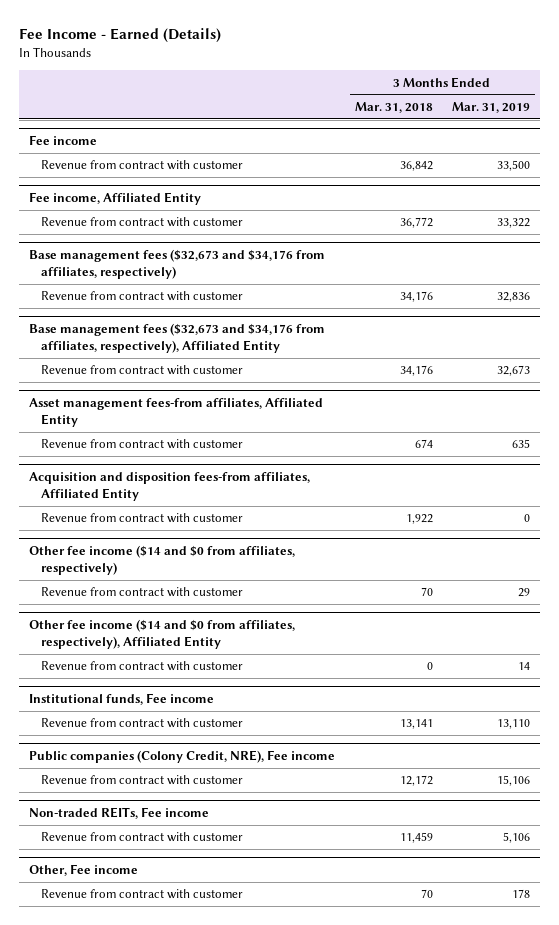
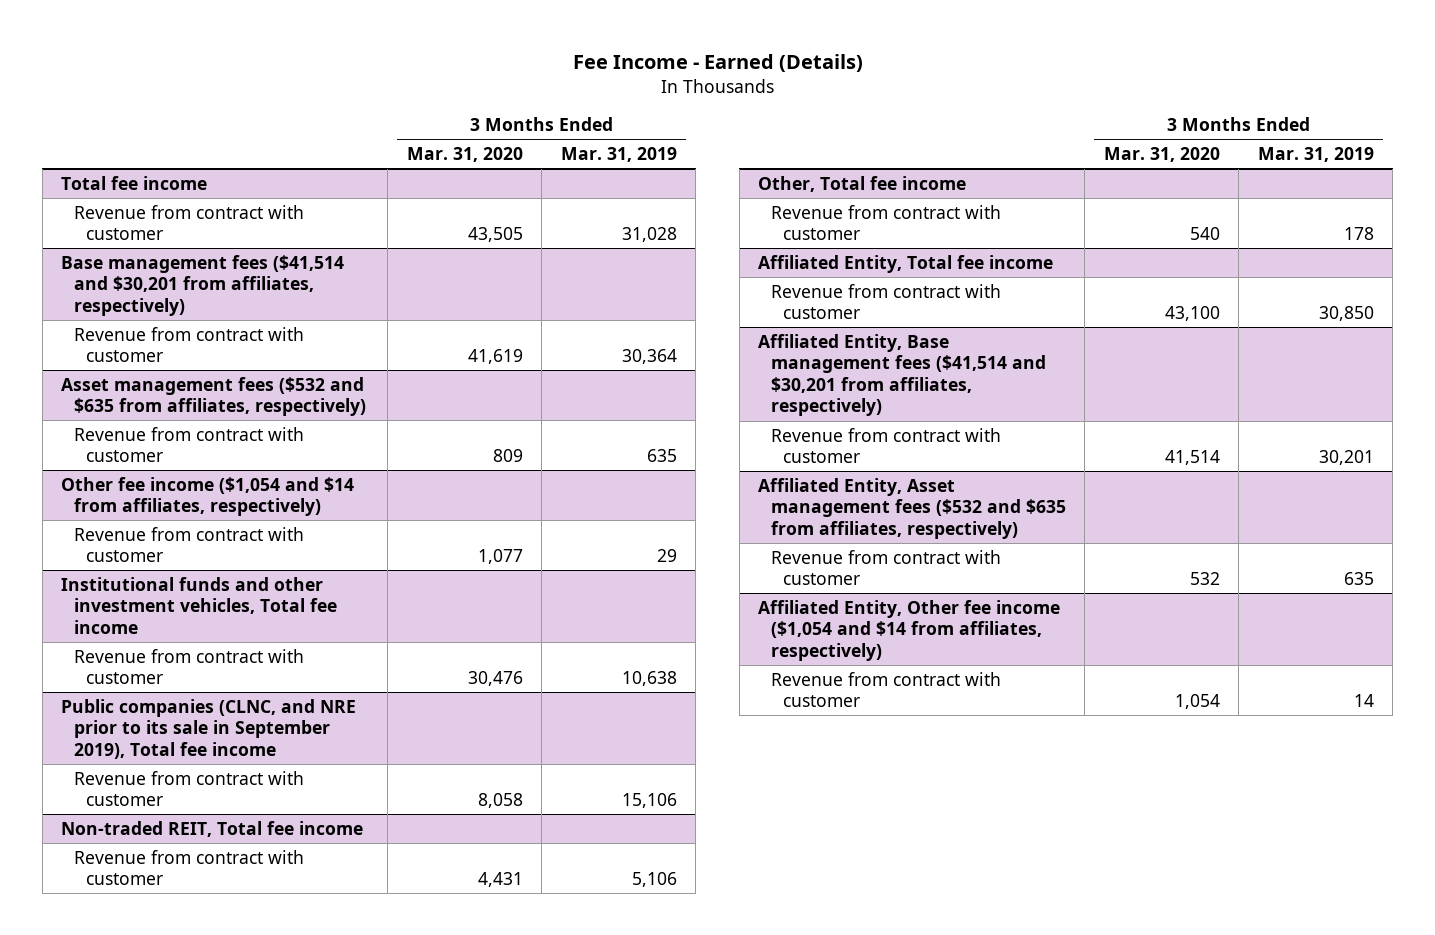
- | 3 Months Ended Mar. 31, 2018 | 3 Months Ended Mar. 31, 2019
+ | 3 Months Ended Mar. 31, 2020 | 3 Months Ended Mar. 31, 2019
- Fee income
- Revenue from contract with customer | 36,842 | 33,500
- Fee income, Affiliated Entity
- Revenue from contract with customer | 36,772 | 33,322
- Base management fees ($32,673 and $34,176 from affiliates, respectively)
- Revenue from contract with customer | 34,176 | 32,836
- Base management fees ($32,673 and $34,176 from affiliates, respectively), Affiliated Entity
- Revenue from contract with customer | 34,176 | 32,673
- Asset management fees-from affiliates, Affiliated Entity
+ Total fee income
+ Revenue from contract with customer | 43,505 | 31,028
+ Base management fees ($41,514 and $30,201 from affiliates, respectively)
+ Revenue from contract with customer | 41,619 | 30,364
+ Asset management fees ($532 and $635 from affiliates, respectively)
- Acquisition and disposition fees-from affiliates, Affiliated Entity
- Revenue from contract with customer | 1,922 | 0
- Other fee income ($14 and $0 from affiliates, respectively)
+ Other fee income ($1,054 and $14 from affiliates, respectively)
- Other fee income ($14 and $0 from affiliates, respectively), Affiliated Entity
- Revenue from contract with customer | 0 | 14
- Institutional funds, Fee income
- Revenue from contract with customer | 13,141 | 13,110
- Public companies (Colony Credit, NRE), Fee income
+ Institutional funds and other investment vehicles, Total fee income
+ Revenue from contract with customer | 30,476 | 10,638
+ Public companies (CLNC, and NRE prior to its sale in September 2019), Total fee income
- Non-traded REITs, Fee income
+ Non-traded REIT, Total fee income
- Other, Fee income
+ Other, Total fee income
+ Affiliated Entity, Total fee income
+ Revenue from contract with customer | 43,100 | 30,850
+ Affiliated Entity, Base management fees ($41,514 and $30,201 from affiliates, respectively)
+ Revenue from contract with customer | 41,514 | 30,201
+ Affiliated Entity, Asset management fees ($532 and $635 from affiliates, respectively)
+ Revenue from contract with customer | 532 | 635
+ Affiliated Entity, Other fee income ($1,054 and $14 from affiliates, respectively)
+ Revenue from contract with customer | 1,054 | 14

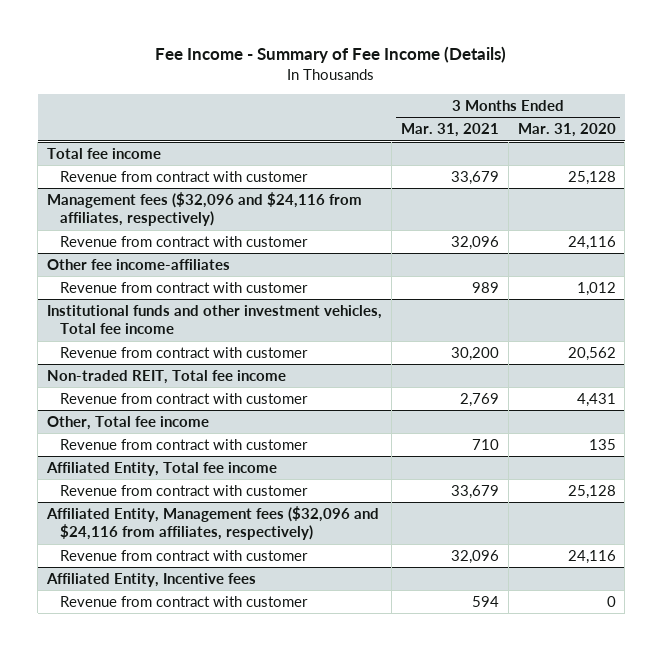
- Fee Income - Earned (Details)
+ Fee Income - Summary of Fee Income (Details)
- | 3 Months Ended Mar. 31, 2020 | 3 Months Ended Mar. 31, 2019
+ | 3 Months Ended Mar. 31, 2021 | 3 Months Ended Mar. 31, 2020
@ Total fee income
- Revenue from contract with customer | 43,505 | 31,028
- Base management fees ($41,514 and $30,201 from affiliates, respectively)
- Revenue from contract with customer | 41,619 | 30,364
- Asset management fees ($532 and $635 from affiliates, respectively)
- Revenue from contract with customer | 809 | 635
- Other fee income ($1,054 and $14 from affiliates, respectively)
- Revenue from contract with customer | 1,077 | 29
@ Total fee income
+ Revenue from contract with customer | 33,679 | 25,128
+ Management fees ($32,096 and $24,116 from affiliates, respectively)
+ Revenue from contract with customer | 32,096 | 24,116
+ Other fee income-affiliates
+ Revenue from contract with customer | 989 | 1,012
@ Institutional funds and other investment vehicles, Total fee income
- Revenue from contract with customer | 30,476 | 10,638
- Public companies (CLNC, and NRE prior to its sale in September 2019), Total fee income
- Revenue from contract with customer | 8,058 | 15,106
@ Institutional funds and other investment vehicles, Total fee income
+ Revenue from contract with customer | 30,200 | 20,562
@ Other, Total fee income
- Revenue from contract with customer | 540 | 178
+ Revenue from contract with customer | 710 | 135
@ Affiliated Entity, Total fee income
- Revenue from contract with customer | 43,100 | 30,850
- Affiliated Entity, Base management fees ($41,514 and $30,201 from affiliates, respectively)
- Revenue from contract with customer | 41,514 | 30,201
- Affiliated Entity, Asset management fees ($532 and $635 from affiliates, respectively)
- Revenue from contract with customer | 532 | 635
- Affiliated Entity, Other fee income ($1,054 and $14 from affiliates, respectively)
- Revenue from contract with customer | 1,054 | 14
@ Affiliated Entity, Total fee income
+ Revenue from contract with customer | 33,679 | 25,128
+ Affiliated Entity, Management fees ($32,096 and $24,116 from affiliates, respectively)
+ Revenue from contract with customer | 32,096 | 24,116
+ Affiliated Entity, Incentive fees
+ Revenue from contract with customer | 594 | 0

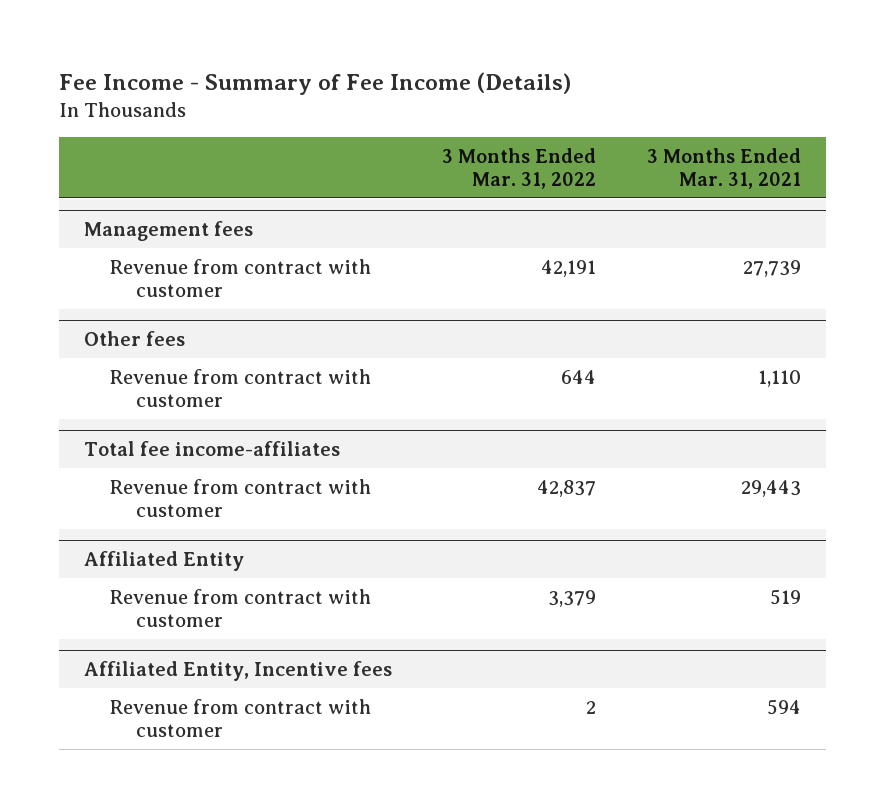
- | 3 Months Ended Mar. 31, 2021 | 3 Months Ended Mar. 31, 2020
+ | 3 Months Ended Mar. 31, 2022 | 3 Months Ended Mar. 31, 2021
- Total fee income
- Revenue from contract with customer | 33,679 | 25,128
- Management fees ($32,096 and $24,116 from affiliates, respectively)
- Revenue from contract with customer | 32,096 | 24,116
- Other fee income-affiliates
- Revenue from contract with customer | 989 | 1,012
- Institutional funds and other investment vehicles, Total fee income
- Revenue from contract with customer | 30,200 | 20,562
- Non-traded REIT, Total fee income
- Revenue from contract with customer | 2,769 | 4,431
- Other, Total fee income
- Revenue from contract with customer | 710 | 135
- Affiliated Entity, Total fee income
- Revenue from contract with customer | 33,679 | 25,128
- Affiliated Entity, Management fees ($32,096 and $24,116 from affiliates, respectively)
- Revenue from contract with customer | 32,096 | 24,116
+ Management fees
+ Revenue from contract with customer | 42,191 | 27,739
+ Other fees
+ Revenue from contract with customer | 644 | 1,110
+ Total fee income-affiliates
+ Revenue from contract with customer | 42,837 | 29,443
+ Affiliated Entity
+ Revenue from contract with customer | 3,379 | 519

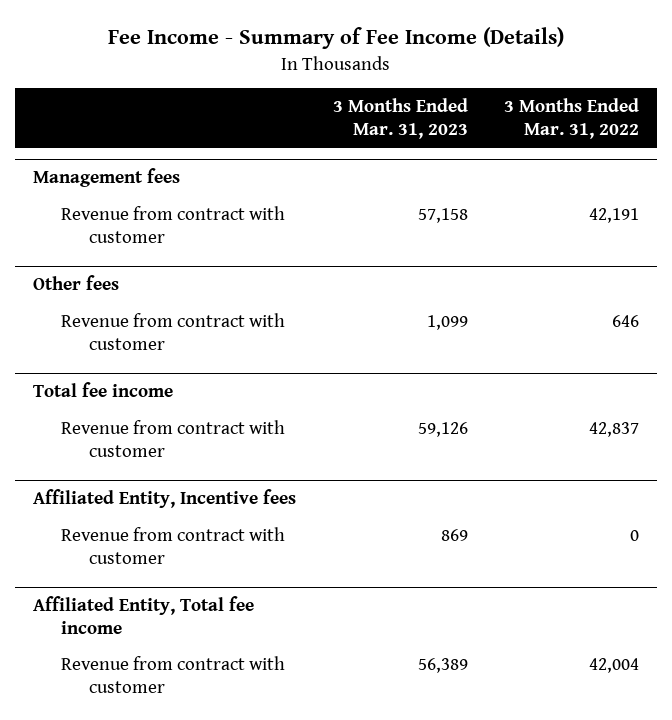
- | 3 Months Ended Mar. 31, 2022 | 3 Months Ended Mar. 31, 2021
+ | 3 Months Ended Mar. 31, 2023 | 3 Months Ended Mar. 31, 2022
@ Other fees
- Revenue from contract with customer | 644 | 1,110
- Total fee income-affiliates
@ Other fees
+ Revenue from contract with customer | 1,099 | 646
+ Total fee income
- Affiliated Entity
- Revenue from contract with customer | 3,379 | 519
@ Affiliated Entity, Incentive fees
- Revenue from contract with customer | 2 | 594
+ Revenue from contract with customer | 869 | 0
+ Affiliated Entity, Total fee income
+ Revenue from contract with customer | 56,389 | 42,004

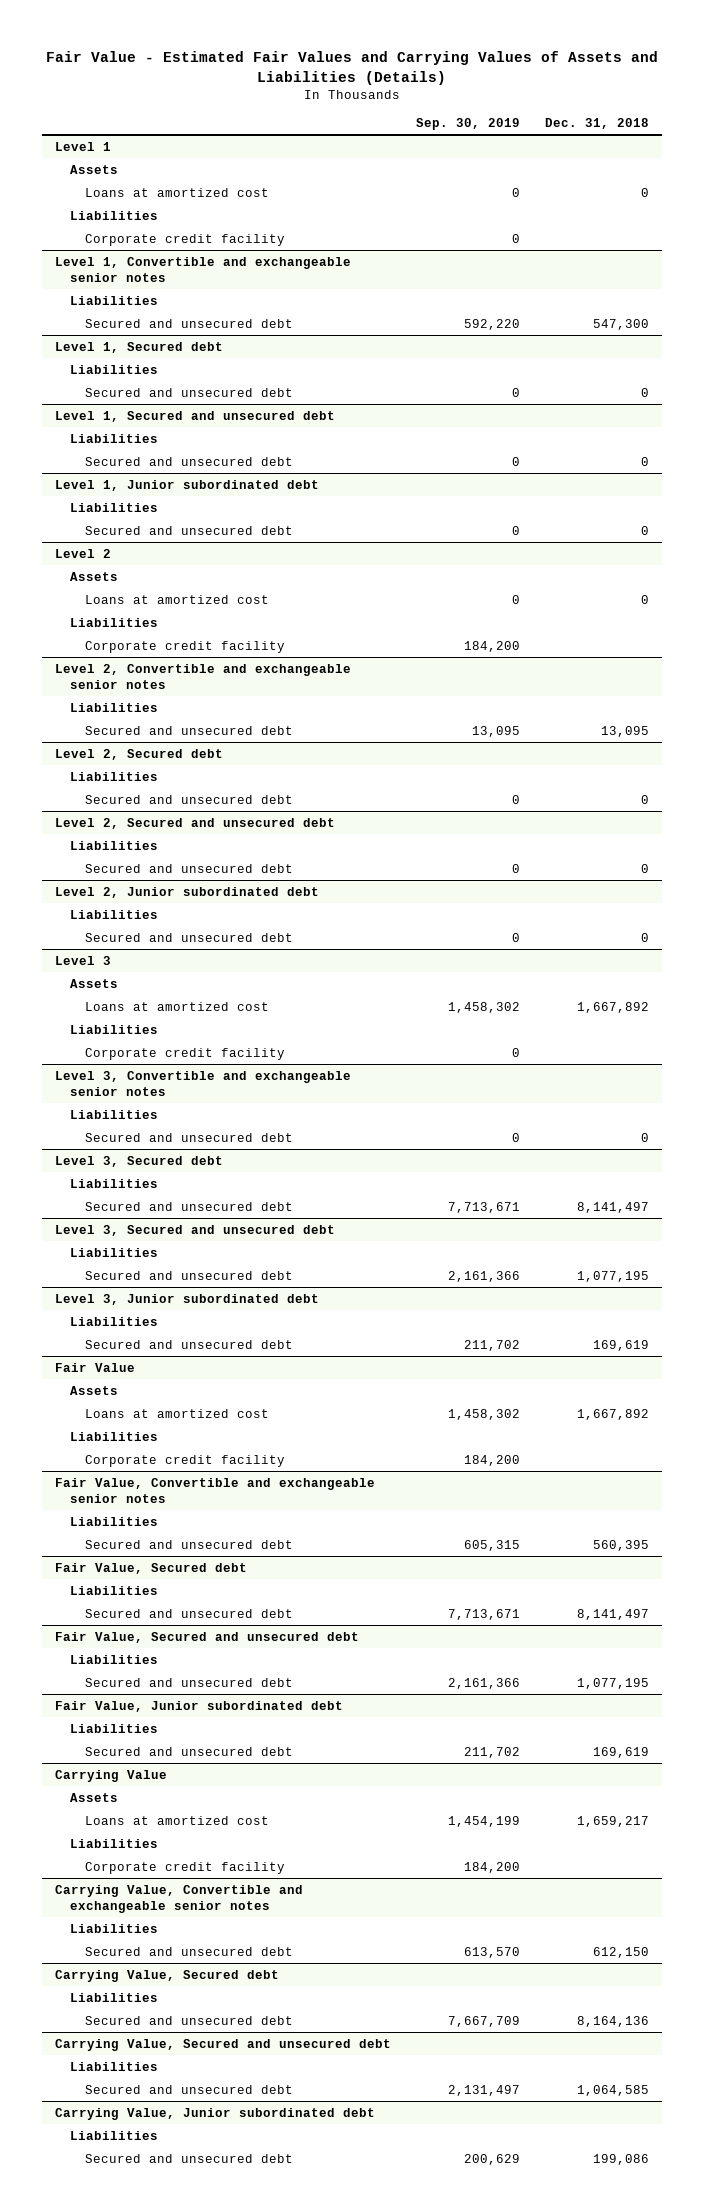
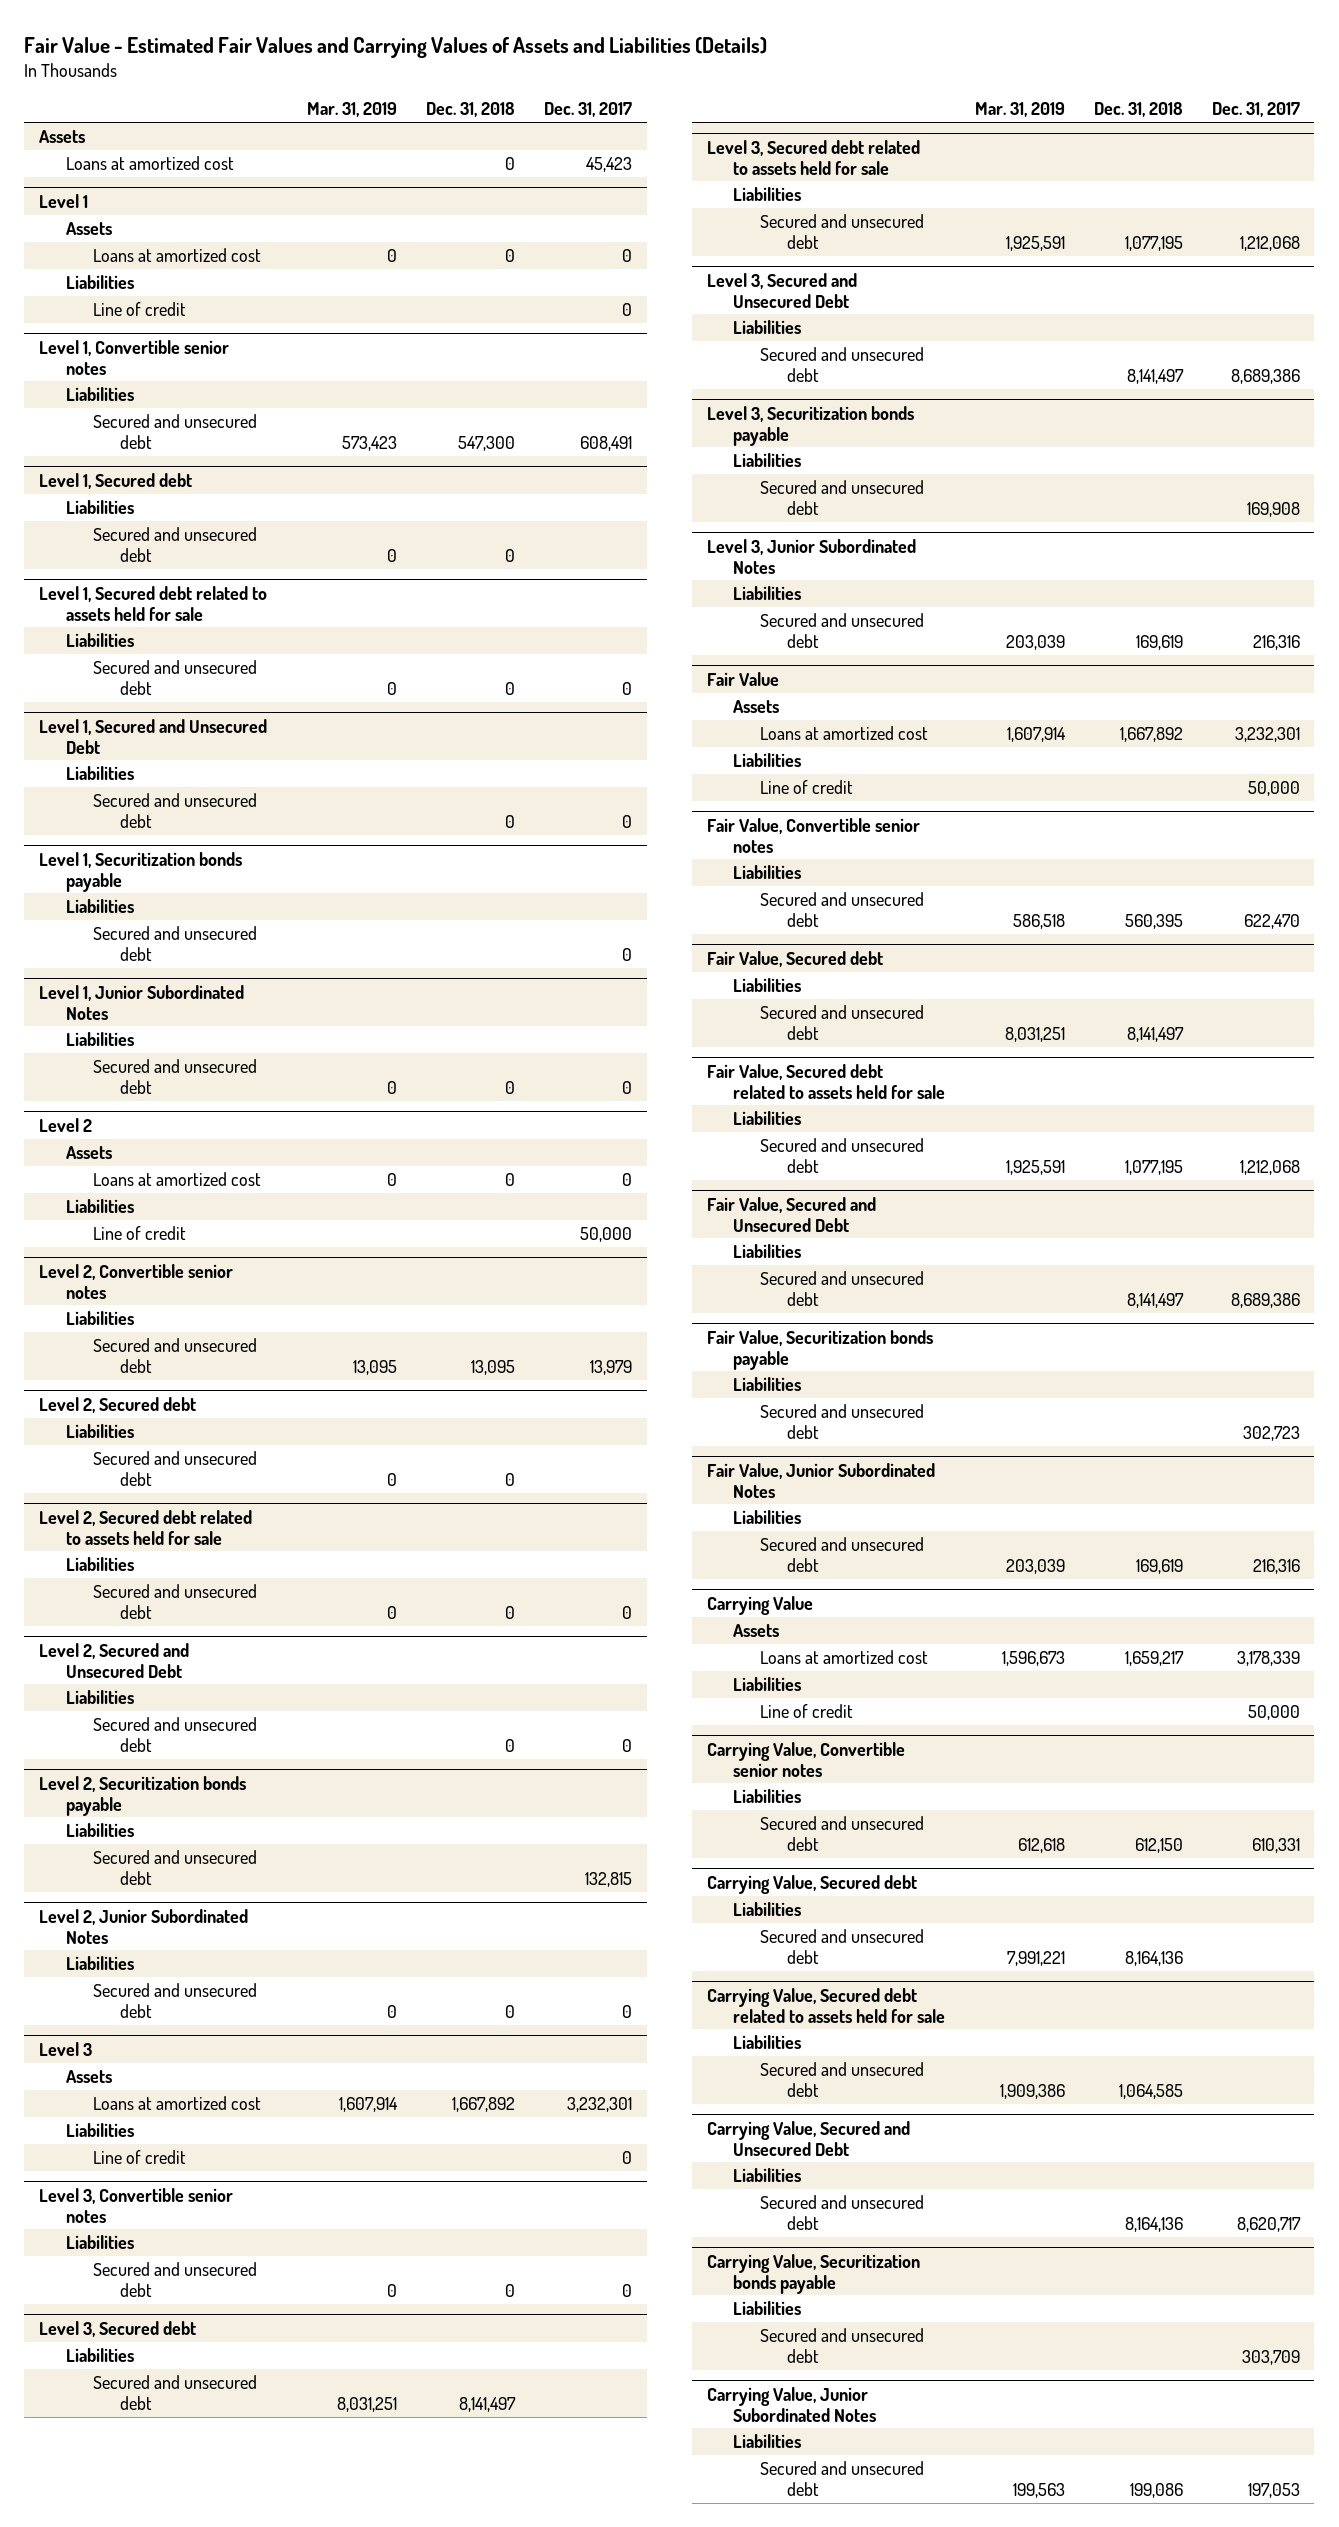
- | Sep. 30, 2019 | Dec. 31, 2018
+ | Mar. 31, 2019 | Dec. 31, 2018 | Dec. 31, 2017
+ Assets
+ Loans at amortized cost | | 0 | 45,423
@ Level 1
- Corporate credit facility | 0 |
- Level 1, Convertible and exchangeable senior notes
@ Level 1
+ Line of credit | | | 0
+ Level 1, Convertible senior notes
- Level 1, Secured and unsecured debt
+ Level 1, Secured debt related to assets held for sale
- Level 1, Junior subordinated debt
+ Level 1, Secured and Unsecured Debt
+ Level 1, Securitization bonds payable
+ Liabilities
+ Secured and unsecured debt | | | 0
+ Level 1, Junior Subordinated Notes
+ Liabilities
+ Secured and unsecured debt | 0 | 0 | 0
@ Level 2
- Corporate credit facility | 184,200 |
- Level 2, Convertible and exchangeable senior notes
@ Level 2
+ Line of credit | | | 50,000
+ Level 2, Convertible senior notes
- Level 2, Secured and unsecured debt
+ Level 2, Secured debt related to assets held for sale
- Level 2, Junior subordinated debt
+ Level 2, Secured and Unsecured Debt
+ Level 2, Securitization bonds payable
+ Liabilities
+ Secured and unsecured debt | | | 132,815
+ Level 2, Junior Subordinated Notes
+ Liabilities
+ Secured and unsecured debt | 0 | 0 | 0
@ Level 3
- Corporate credit facility | 0 |
- Level 3, Convertible and exchangeable senior notes
@ Level 3
+ Line of credit | | | 0
+ Level 3, Convertible senior notes
- Level 3, Secured and unsecured debt
+ Level 3, Secured debt related to assets held for sale
- Level 3, Junior subordinated debt
+ Level 3, Secured and Unsecured Debt
+ Secured and unsecured debt | | 8,141,497 | 8,689,386
+ Level 3, Securitization bonds payable
+ Liabilities
+ Secured and unsecured debt | | | 169,908
+ Level 3, Junior Subordinated Notes
+ Liabilities
@ Fair Value
- Corporate credit facility | 184,200 |
- Fair Value, Convertible and exchangeable senior notes
@ Fair Value
+ Line of credit | | | 50,000
+ Fair Value, Convertible senior notes
- Fair Value, Secured and unsecured debt
+ Fair Value, Secured debt related to assets held for sale
- Fair Value, Junior subordinated debt
+ Fair Value, Secured and Unsecured Debt
+ Secured and unsecured debt | | 8,141,497 | 8,689,386
+ Fair Value, Securitization bonds payable
+ Liabilities
+ Secured and unsecured debt | | | 302,723
+ Fair Value, Junior Subordinated Notes
+ Liabilities
@ Carrying Value
- Corporate credit facility | 184,200 |
- Carrying Value, Convertible and exchangeable senior notes
@ Carrying Value
+ Line of credit | | | 50,000
+ Carrying Value, Convertible senior notes
- Carrying Value, Secured and unsecured debt
+ Carrying Value, Secured debt related to assets held for sale
- Carrying Value, Junior subordinated debt
+ Carrying Value, Secured and Unsecured Debt
+ Secured and unsecured debt | | 8,164,136 | 8,620,717
+ Carrying Value, Securitization bonds payable
+ Liabilities
+ Secured and unsecured debt | | | 303,709
+ Carrying Value, Junior Subordinated Notes
+ Liabilities

